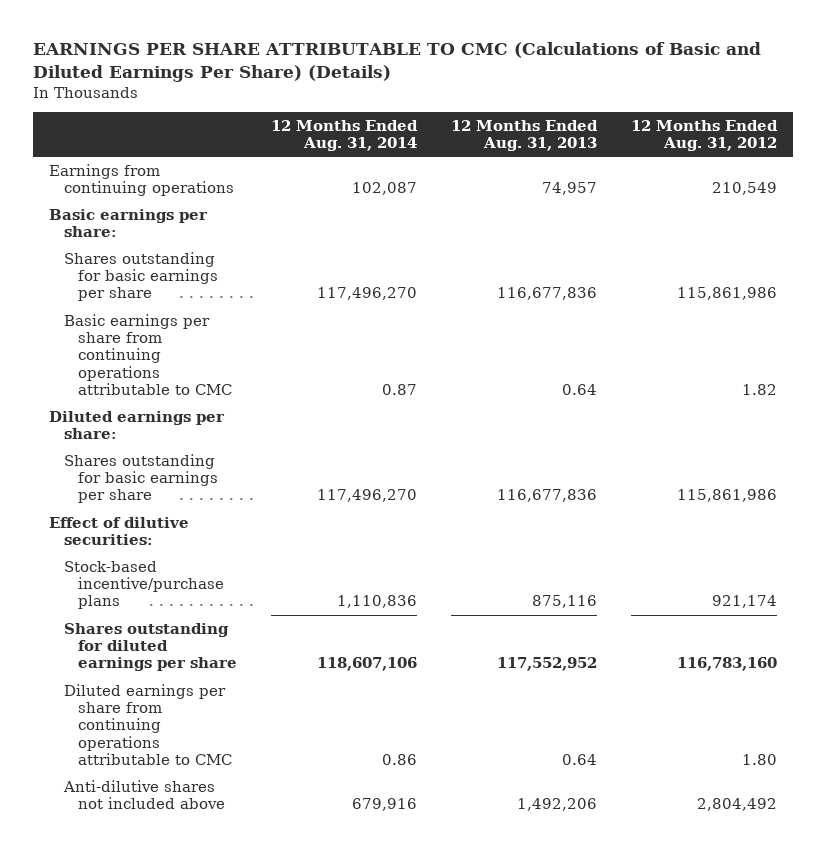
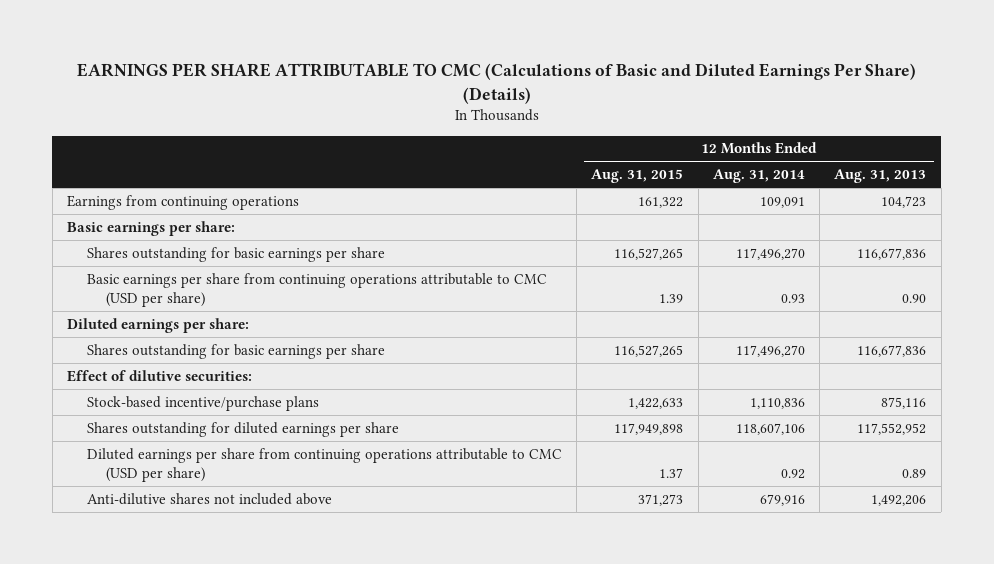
- | 12 Months Ended Aug. 31, 2014 | 12 Months Ended Aug. 31, 2013 | 12 Months Ended Aug. 31, 2012
+ | 12 Months Ended Aug. 31, 2015 | 12 Months Ended Aug. 31, 2014 | 12 Months Ended Aug. 31, 2013
- Earnings from continuing operations | 102,087 | 74,957 | 210,549
+ Earnings from continuing operations | 161,322 | 109,091 | 104,723
- Basic earnings per share from continuing operations attributable to CMC | 0.87 | 0.64 | 1.82
+ Basic earnings per share from continuing operations attributable to CMC (USD per share) | 1.39 | 0.93 | 0.90
- Diluted earnings per share from continuing operations attributable to CMC | 0.86 | 0.64 | 1.80
+ Diluted earnings per share from continuing operations attributable to CMC (USD per share) | 1.37 | 0.92 | 0.89

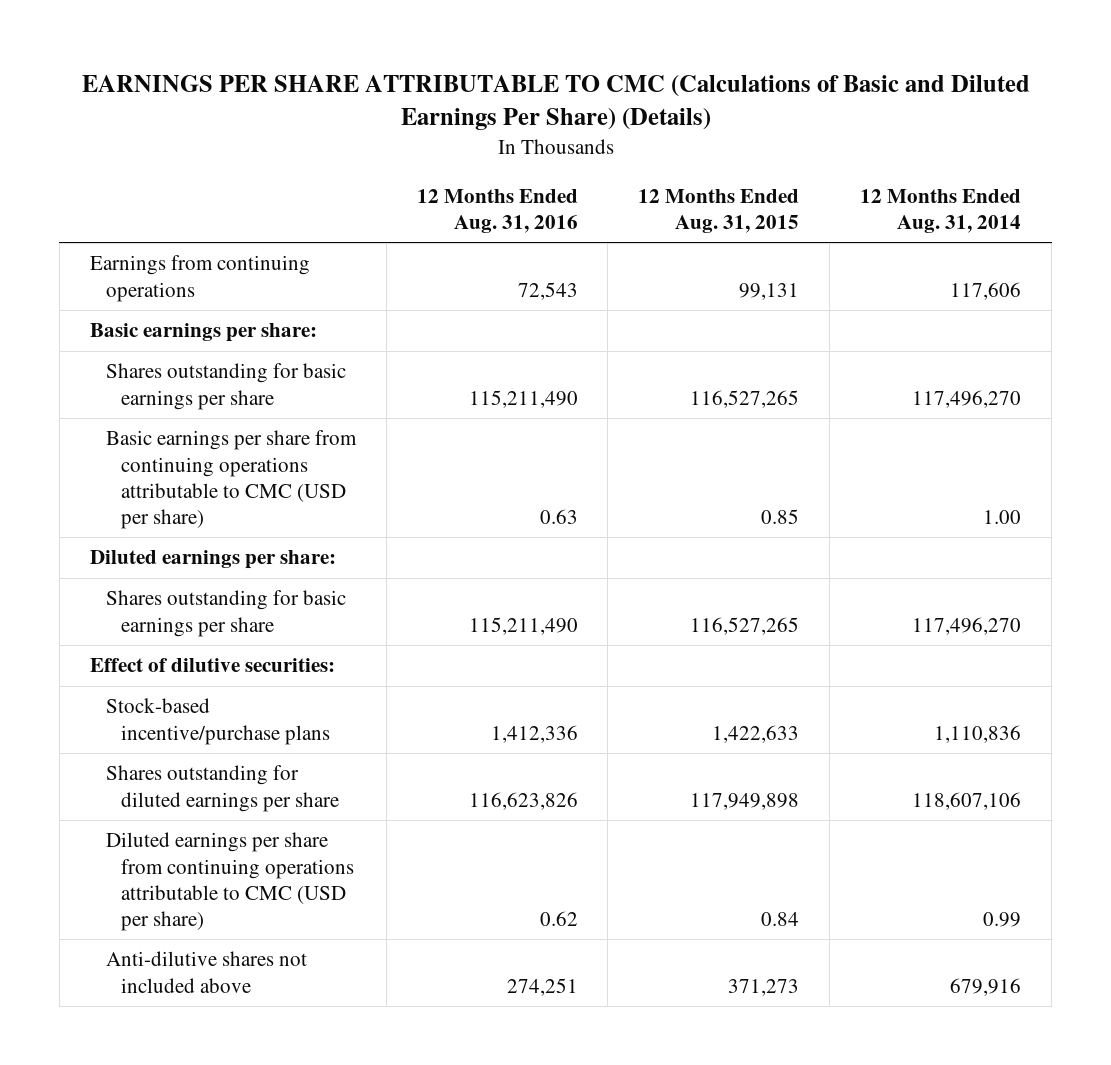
- | 12 Months Ended Aug. 31, 2015 | 12 Months Ended Aug. 31, 2014 | 12 Months Ended Aug. 31, 2013
+ | 12 Months Ended Aug. 31, 2016 | 12 Months Ended Aug. 31, 2015 | 12 Months Ended Aug. 31, 2014
- Earnings from continuing operations | 161,322 | 109,091 | 104,723
+ Earnings from continuing operations | 72,543 | 99,131 | 117,606
- Basic earnings per share from continuing operations attributable to CMC (USD per share) | 1.39 | 0.93 | 0.90
+ Basic earnings per share from continuing operations attributable to CMC (USD per share) | 0.63 | 0.85 | 1.00
- Diluted earnings per share from continuing operations attributable to CMC (USD per share) | 1.37 | 0.92 | 0.89
+ Diluted earnings per share from continuing operations attributable to CMC (USD per share) | 0.62 | 0.84 | 0.99

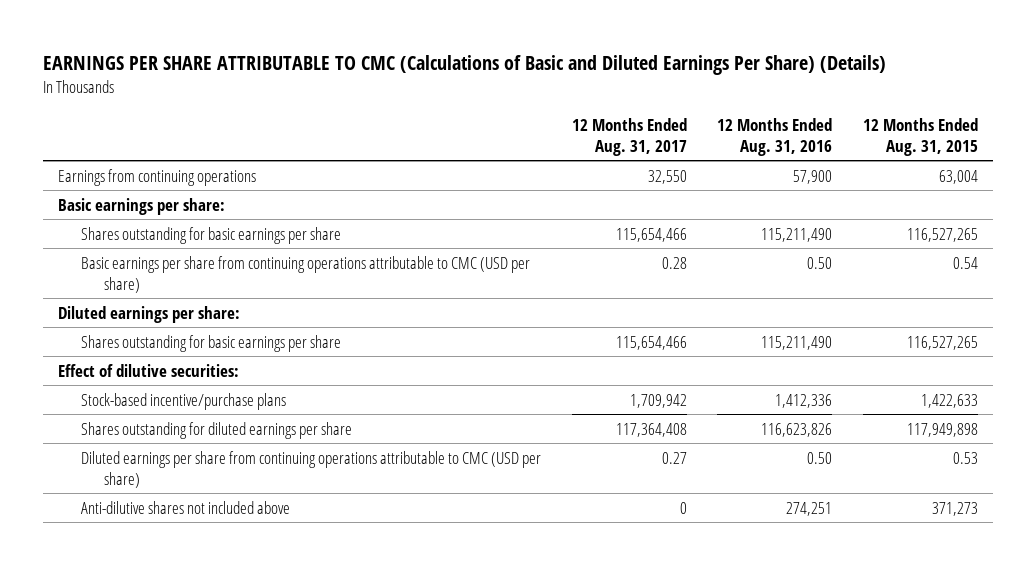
- | 12 Months Ended Aug. 31, 2016 | 12 Months Ended Aug. 31, 2015 | 12 Months Ended Aug. 31, 2014
+ | 12 Months Ended Aug. 31, 2017 | 12 Months Ended Aug. 31, 2016 | 12 Months Ended Aug. 31, 2015
- Earnings from continuing operations | 72,543 | 99,131 | 117,606
+ Earnings from continuing operations | 32,550 | 57,900 | 63,004
- Basic earnings per share from continuing operations attributable to CMC (USD per share) | 0.63 | 0.85 | 1.00
+ Basic earnings per share from continuing operations attributable to CMC (USD per share) | 0.28 | 0.50 | 0.54
- Diluted earnings per share from continuing operations attributable to CMC (USD per share) | 0.62 | 0.84 | 0.99
+ Diluted earnings per share from continuing operations attributable to CMC (USD per share) | 0.27 | 0.50 | 0.53

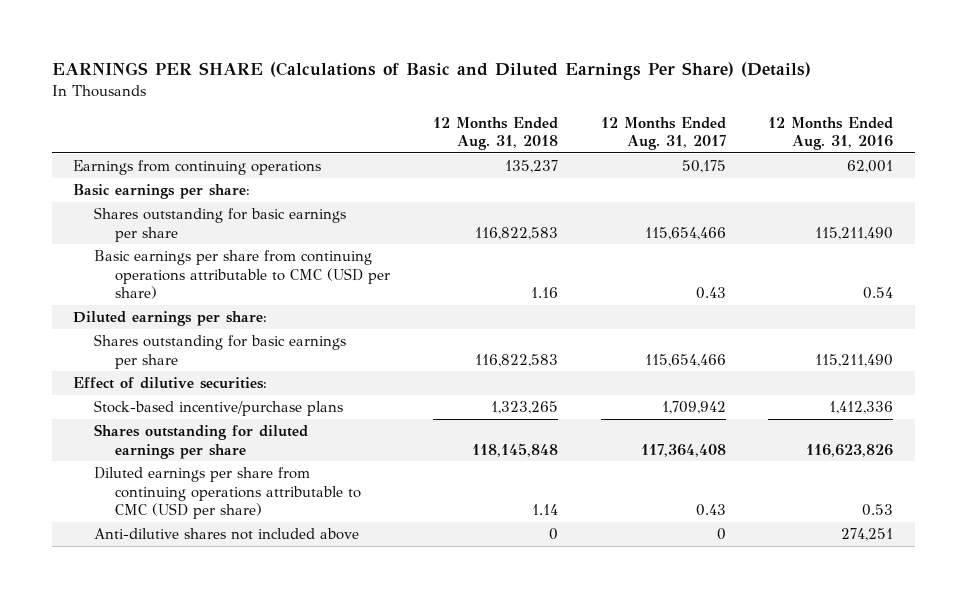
- EARNINGS PER SHARE ATTRIBUTABLE TO CMC (Calculations of Basic and Diluted Earnings Per Share) (Details)
+ EARNINGS PER SHARE (Calculations of Basic and Diluted Earnings Per Share) (Details)
- | 12 Months Ended Aug. 31, 2017 | 12 Months Ended Aug. 31, 2016 | 12 Months Ended Aug. 31, 2015
+ | 12 Months Ended Aug. 31, 2018 | 12 Months Ended Aug. 31, 2017 | 12 Months Ended Aug. 31, 2016
- Earnings from continuing operations | 32,550 | 57,900 | 63,004
+ Earnings from continuing operations | 135,237 | 50,175 | 62,001
- Basic earnings per share from continuing operations attributable to CMC (USD per share) | 0.28 | 0.50 | 0.54
+ Basic earnings per share from continuing operations attributable to CMC (USD per share) | 1.16 | 0.43 | 0.54
- Diluted earnings per share from continuing operations attributable to CMC (USD per share) | 0.27 | 0.50 | 0.53
+ Diluted earnings per share from continuing operations attributable to CMC (USD per share) | 1.14 | 0.43 | 0.53

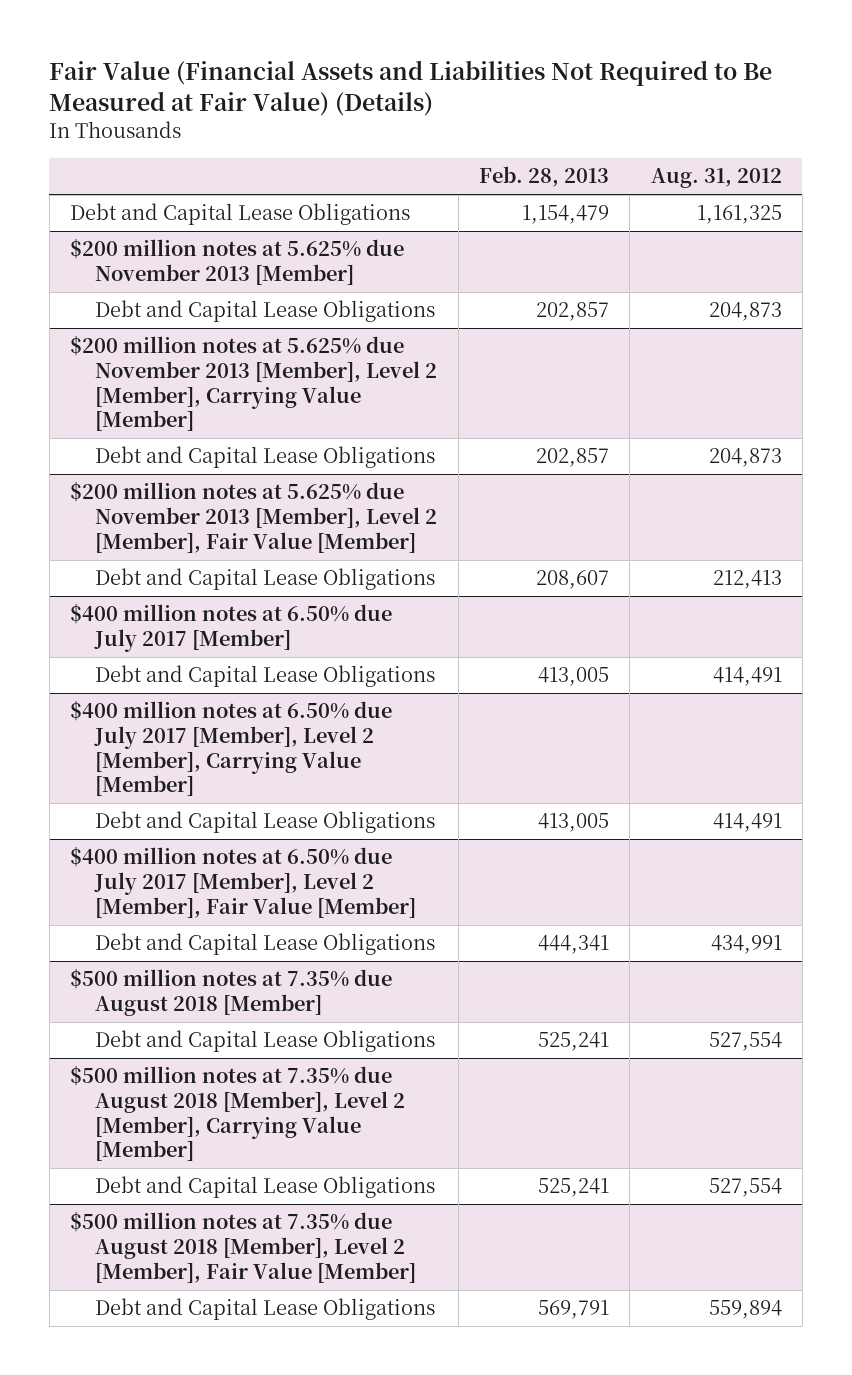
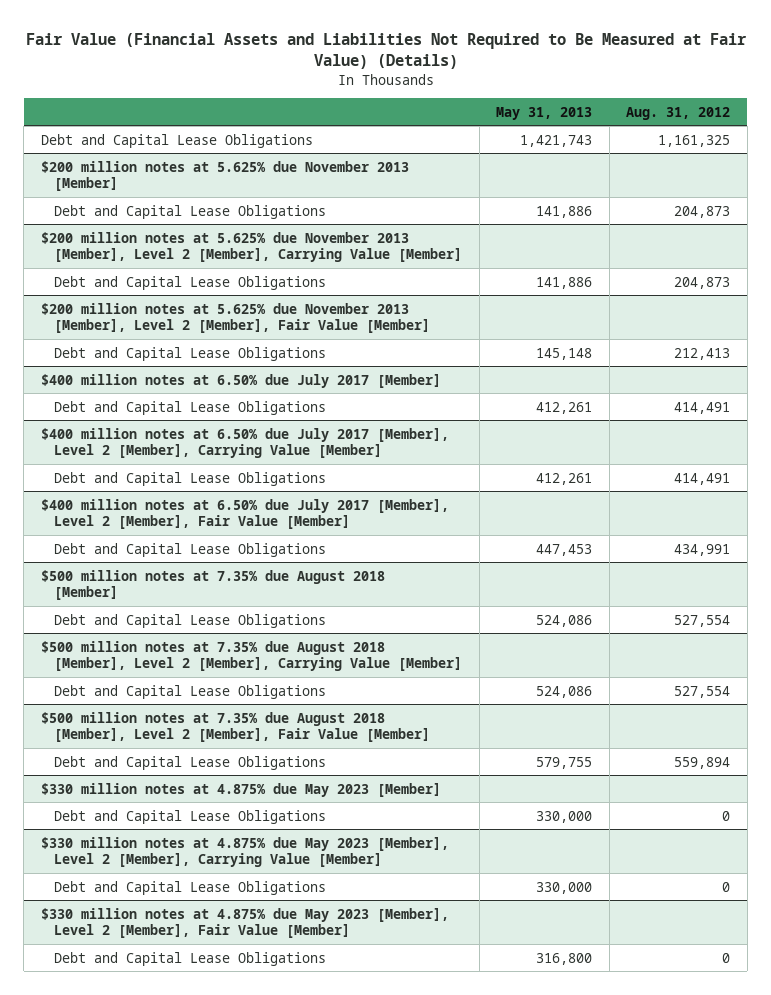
- | Feb. 28, 2013 | Aug. 31, 2012
+ | May 31, 2013 | Aug. 31, 2012
+ $330 million notes at 4.875% due May 2023 [Member]
+ Debt and Capital Lease Obligations | 330,000 | 0
+ $330 million notes at 4.875% due May 2023 [Member], Level 2 [Member], Carrying Value [Member]
+ Debt and Capital Lease Obligations | 330,000 | 0
+ $330 million notes at 4.875% due May 2023 [Member], Level 2 [Member], Fair Value [Member]
+ Debt and Capital Lease Obligations | 316,800 | 0

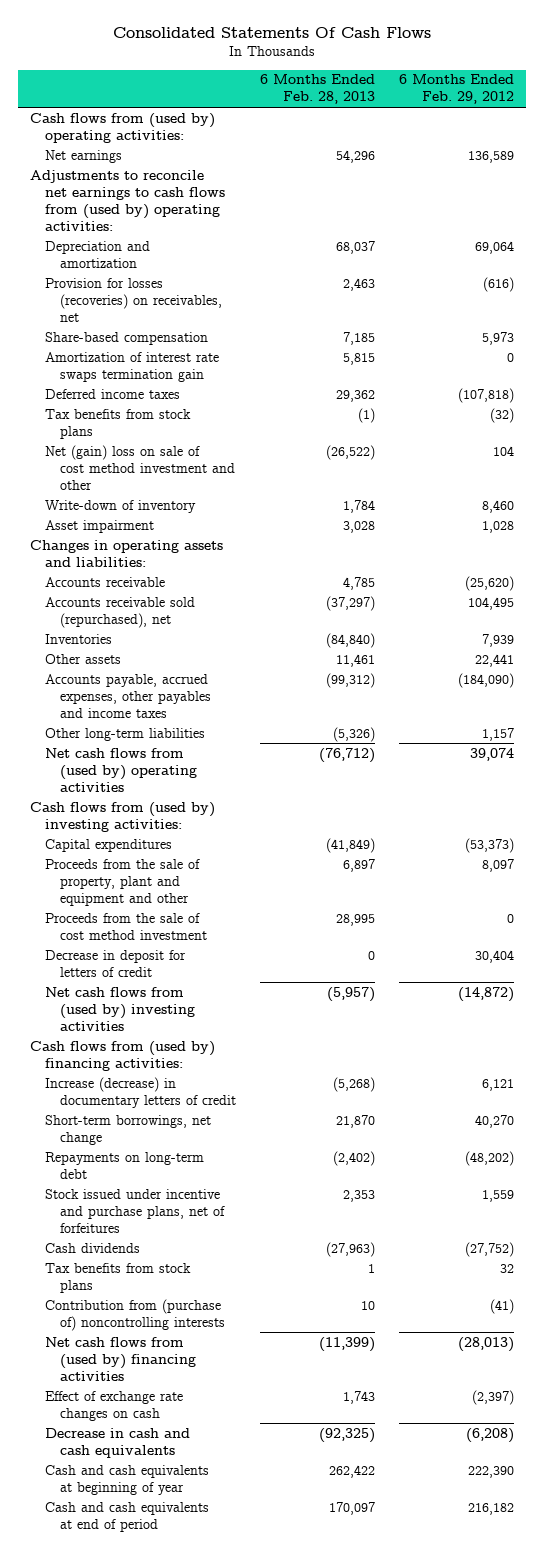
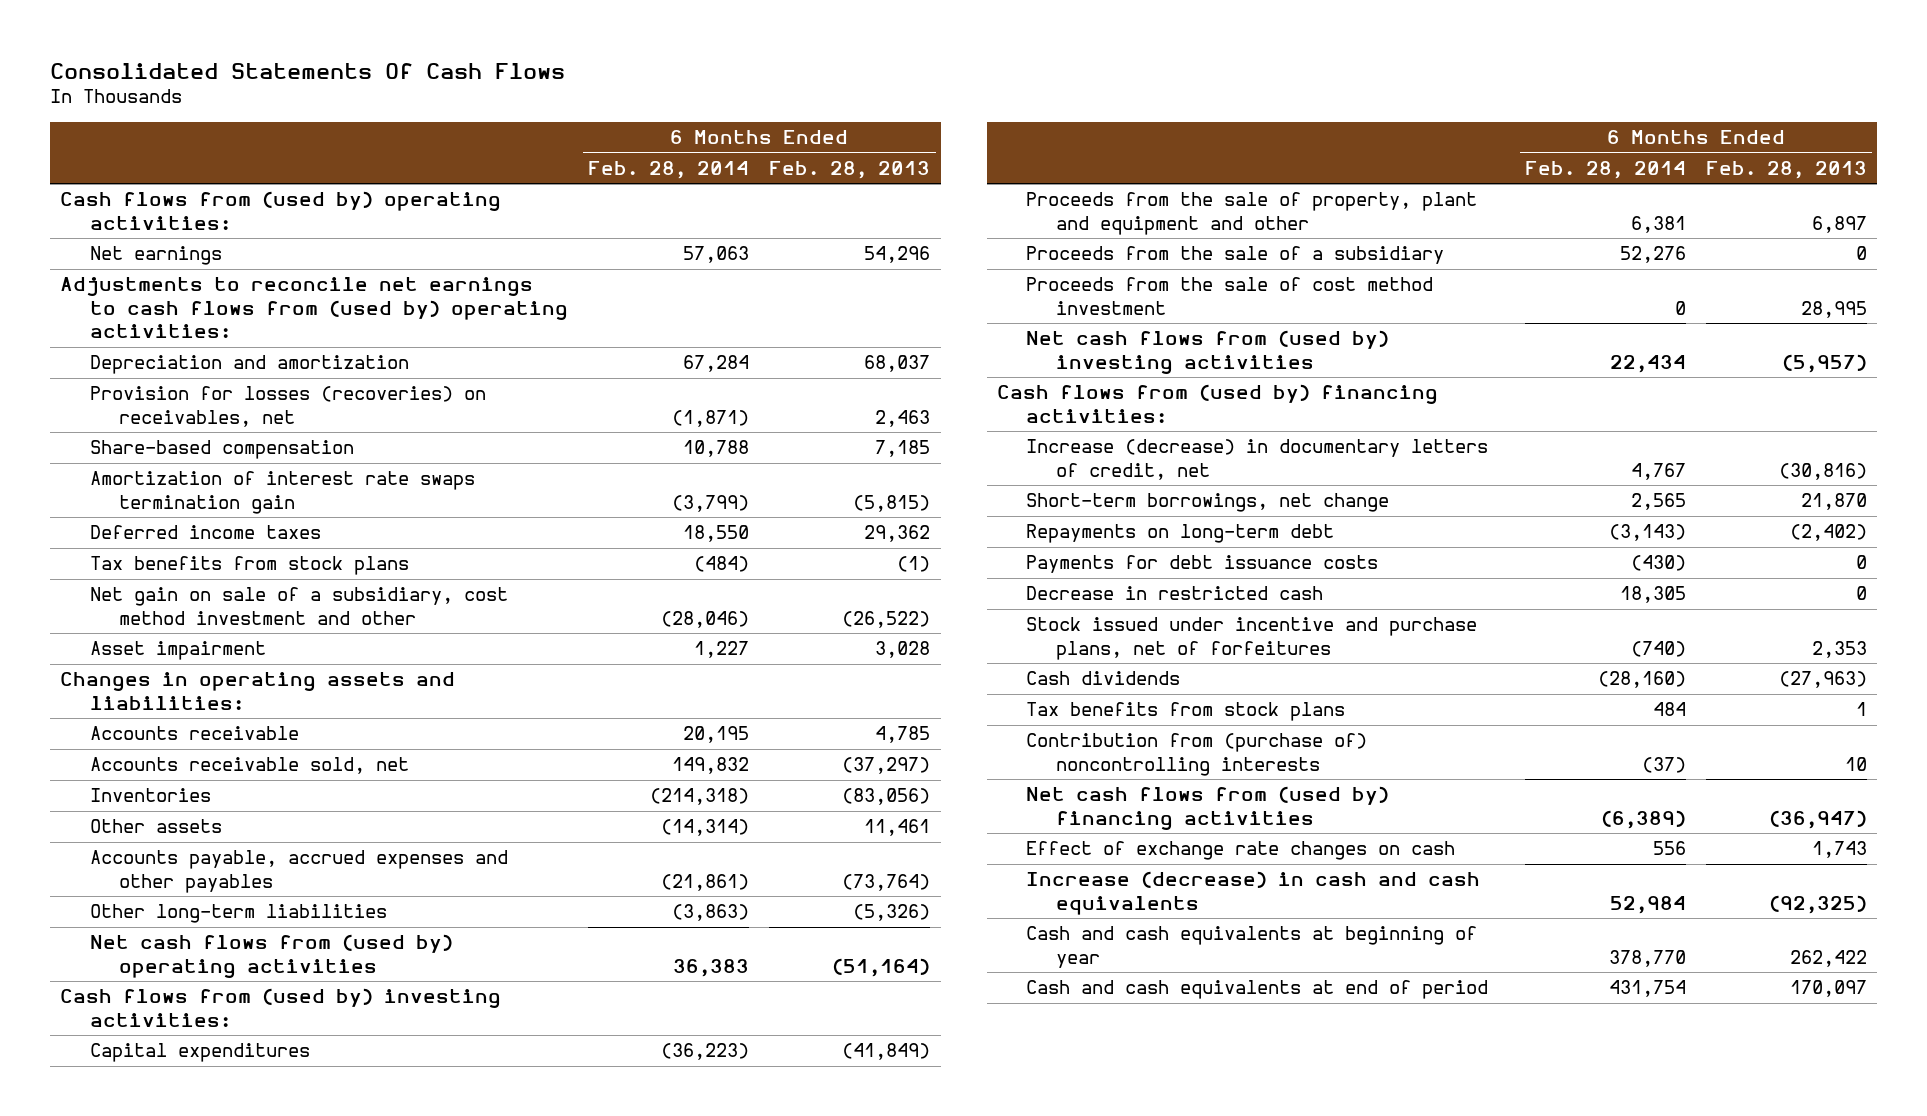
- | 6 Months Ended Feb. 28, 2013 | 6 Months Ended Feb. 29, 2012
+ | 6 Months Ended Feb. 28, 2014 | 6 Months Ended Feb. 28, 2013
- Amortization of interest rate swaps termination gain | 5,815 | 0
+ Amortization of interest rate swaps termination gain | (3,799) | (5,815)
- Net (gain) loss on sale of cost method investment and other | (26,522) | 104
- Write-down of inventory | 1,784 | 8,460
+ Net gain on sale of a subsidiary, cost method investment and other | (28,046) | (26,522)
- Accounts receivable sold (repurchased), net | (37,297) | 104,495
- Inventories | (84,840) | 7,939
+ Accounts receivable sold, net | 149,832 | (37,297)
+ Inventories | (214,318) | (83,056)
- Accounts payable, accrued expenses, other payables and income taxes | (99,312) | (184,090)
+ Accounts payable, accrued expenses and other payables | (21,861) | (73,764)
- Net cash flows from (used by) operating activities | (76,712) | 39,074
+ Net cash flows from (used by) operating activities | 36,383 | (51,164)
+ Proceeds from the sale of a subsidiary | 52,276 | 0
- Decrease in deposit for letters of credit | 0 | 30,404
- Increase (decrease) in documentary letters of credit | (5,268) | 6,121
+ Increase (decrease) in documentary letters of credit, net | 4,767 | (30,816)
+ Payments for debt issuance costs | (430) | 0
+ Decrease in restricted cash | 18,305 | 0
- Net cash flows from (used by) financing activities | (11,399) | (28,013)
+ Net cash flows from (used by) financing activities | (6,389) | (36,947)
- Decrease in cash and cash equivalents | (92,325) | (6,208)
+ Increase (decrease) in cash and cash equivalents | 52,984 | (92,325)

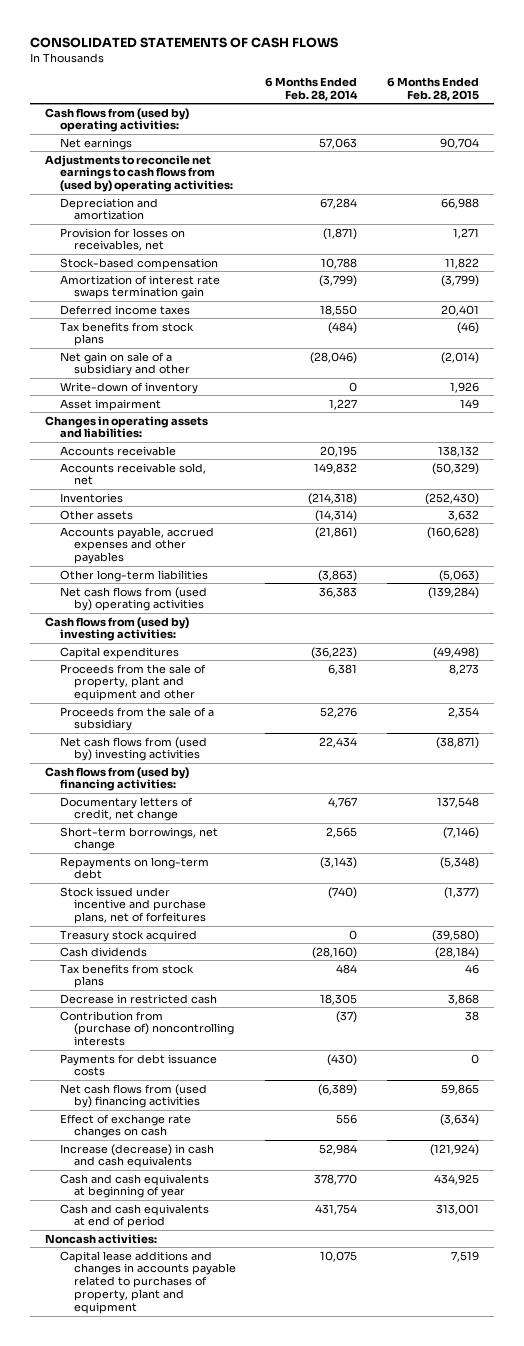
- Consolidated Statements Of Cash Flows
+ CONSOLIDATED STATEMENTS OF CASH FLOWS
- | 6 Months Ended Feb. 28, 2014 | 6 Months Ended Feb. 28, 2013
+ | 6 Months Ended Feb. 28, 2014 | 6 Months Ended Feb. 28, 2015
- Provision for losses (recoveries) on receivables, net | (1,871) | 2,463
- Share-based compensation | 10,788 | 7,185
+ Provision for losses on receivables, net | (1,871) | 1,271
+ Stock-based compensation | 10,788 | 11,822
- Net gain on sale of a subsidiary, cost method investment and other | (28,046) | (26,522)
+ Net gain on sale of a subsidiary and other | (28,046) | (2,014)
+ Write-down of inventory | 0 | 1,926
- Proceeds from the sale of cost method investment | 0 | 28,995
- Increase (decrease) in documentary letters of credit, net | 4,767 | (30,816)
+ Documentary letters of credit, net change | 4,767 | 137,548
+ Treasury stock acquired | 0 | (39,580)
moved down: Decrease in restricted cash | 18,305 | 3,868
moved down: Payments for debt issuance costs | (430) | 0
+ Noncash activities:
+ Capital lease additions and changes in accounts payable related to purchases of property, plant and equipment | 10,075 | 7,519

